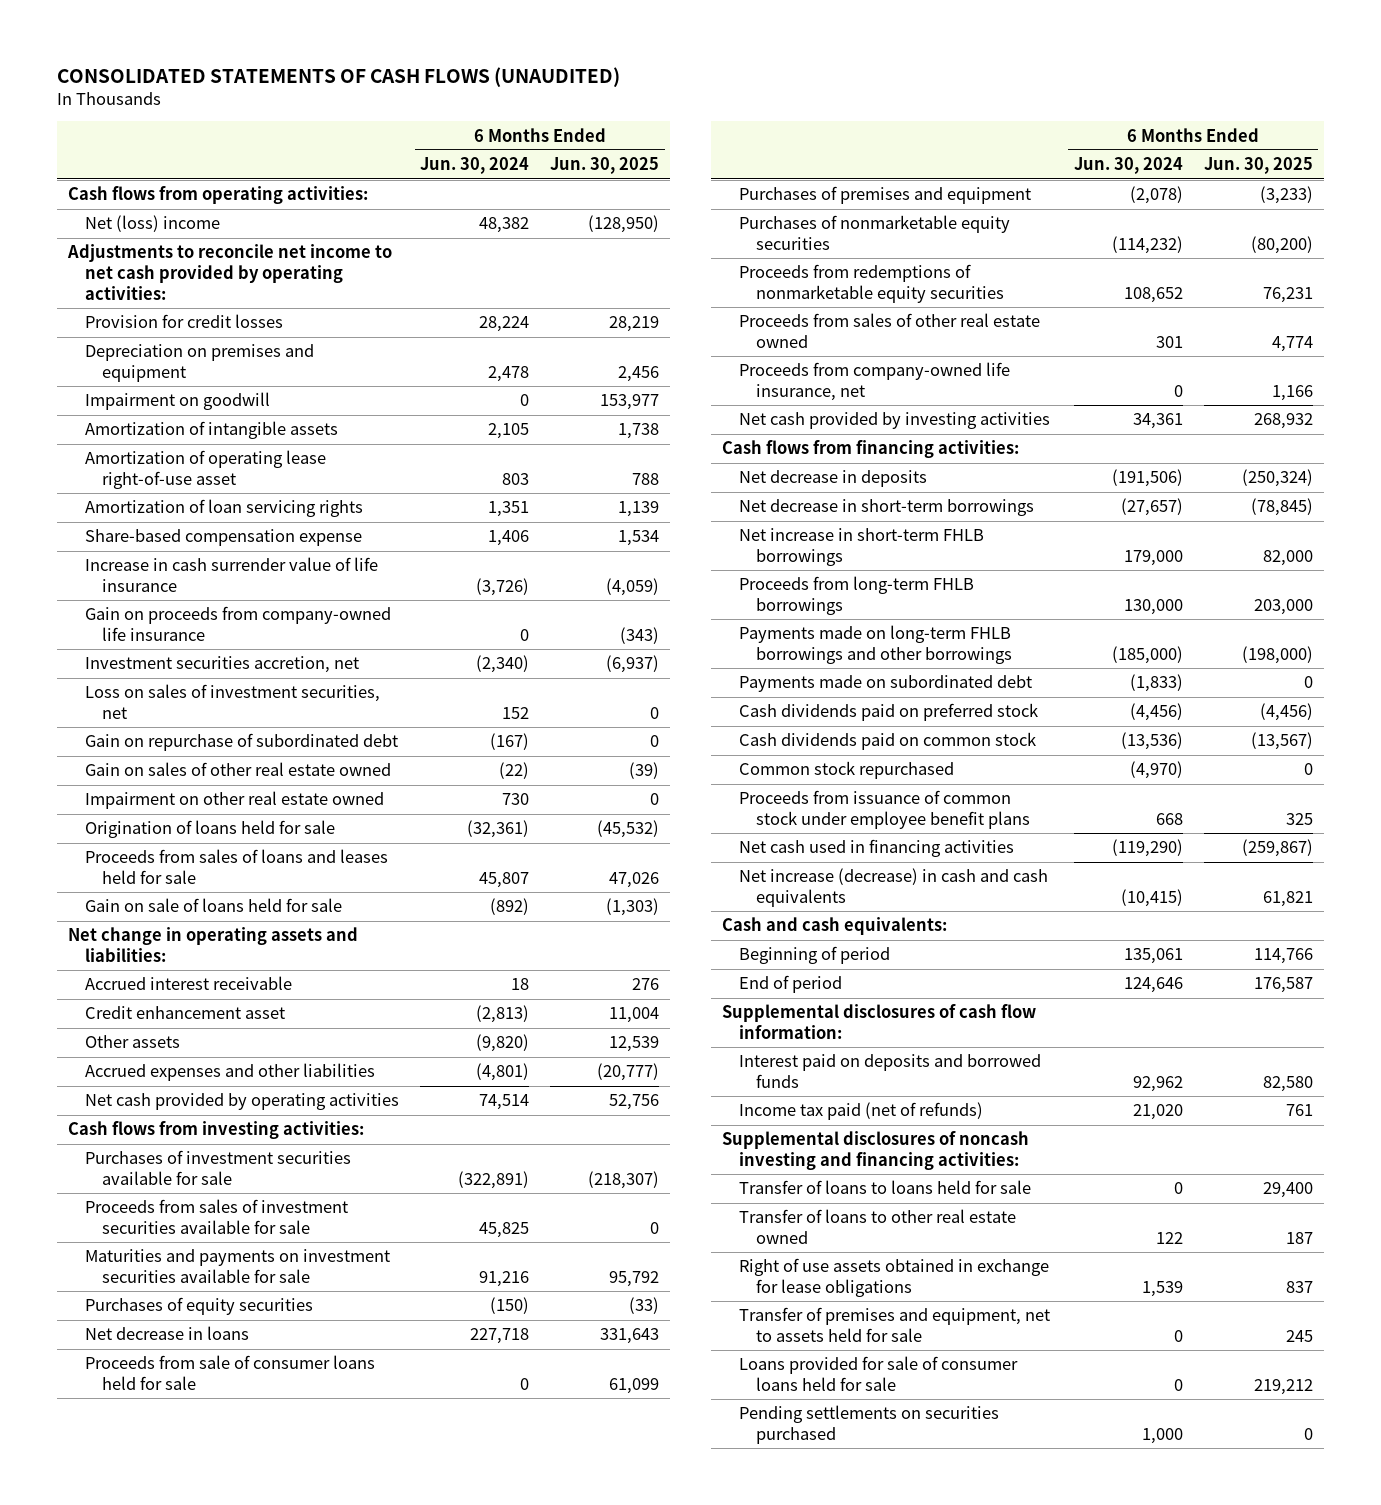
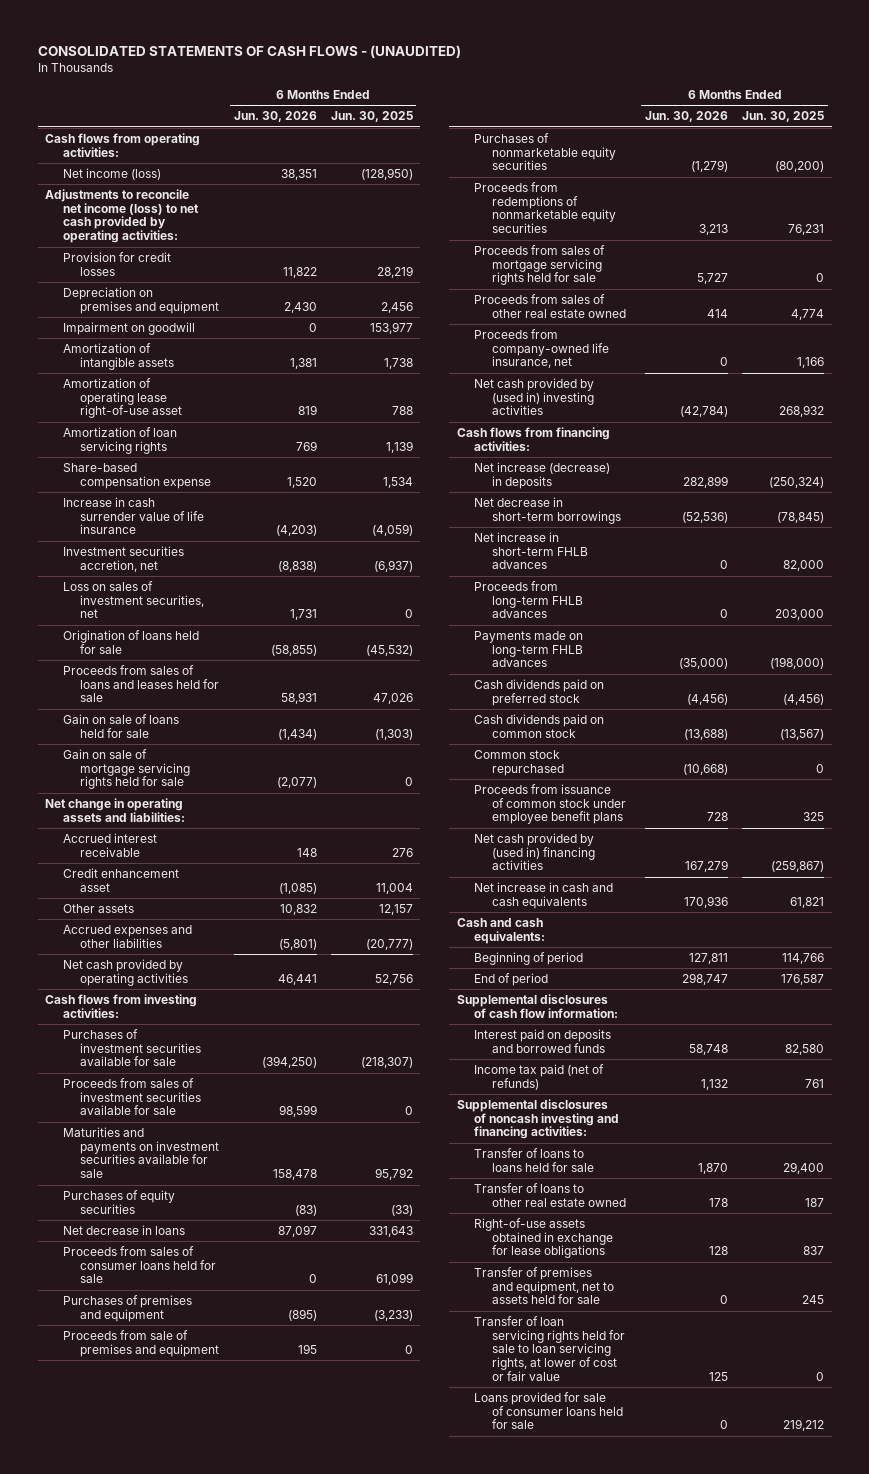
- CONSOLIDATED STATEMENTS OF CASH FLOWS (UNAUDITED)
+ CONSOLIDATED STATEMENTS OF CASH FLOWS - (UNAUDITED)
- | 6 Months Ended Jun. 30, 2024 | 6 Months Ended Jun. 30, 2025
+ | 6 Months Ended Jun. 30, 2026 | 6 Months Ended Jun. 30, 2025
- Net (loss) income | 48,382 | (128,950)
- Adjustments to reconcile net income to net cash provided by operating activities:
+ Net income (loss) | 38,351 | (128,950)
+ Adjustments to reconcile net income (loss) to net cash provided by operating activities:
- Gain on proceeds from company-owned life insurance | 0 | (343)
- Gain on repurchase of subordinated debt | (167) | 0
- Gain on sales of other real estate owned | (22) | (39)
- Impairment on other real estate owned | 730 | 0
+ Gain on sale of mortgage servicing rights held for sale | (2,077) | 0
- Other assets | (9,820) | 12,539
+ Other assets | 10,832 | 12,157
- Proceeds from sale of consumer loans held for sale | 0 | 61,099
+ Proceeds from sales of consumer loans held for sale | 0 | 61,099
+ Proceeds from sale of premises and equipment | 195 | 0
+ Proceeds from sales of mortgage servicing rights held for sale | 5,727 | 0
- Net cash provided by investing activities | 34,361 | 268,932
+ Net cash provided by (used in) investing activities | (42,784) | 268,932
- Net decrease in deposits | (191,506) | (250,324)
+ Net increase (decrease) in deposits | 282,899 | (250,324)
- Net increase in short-term FHLB borrowings | 179,000 | 82,000
- Proceeds from long-term FHLB borrowings | 130,000 | 203,000
- Payments made on long-term FHLB borrowings and other borrowings | (185,000) | (198,000)
- Payments made on subordinated debt | (1,833) | 0
+ Net increase in short-term FHLB advances | 0 | 82,000
+ Proceeds from long-term FHLB advances | 0 | 203,000
+ Payments made on long-term FHLB advances | (35,000) | (198,000)
- Net cash used in financing activities | (119,290) | (259,867)
- Net increase (decrease) in cash and cash equivalents | (10,415) | 61,821
+ Net cash provided by (used in) financing activities | 167,279 | (259,867)
+ Net increase in cash and cash equivalents | 170,936 | 61,821
- Right of use assets obtained in exchange for lease obligations | 1,539 | 837
+ Right-of-use assets obtained in exchange for lease obligations | 128 | 837
+ Transfer of loan servicing rights held for sale to loan servicing rights, at lower of cost or fair value | 125 | 0
- Pending settlements on securities purchased | 1,000 | 0

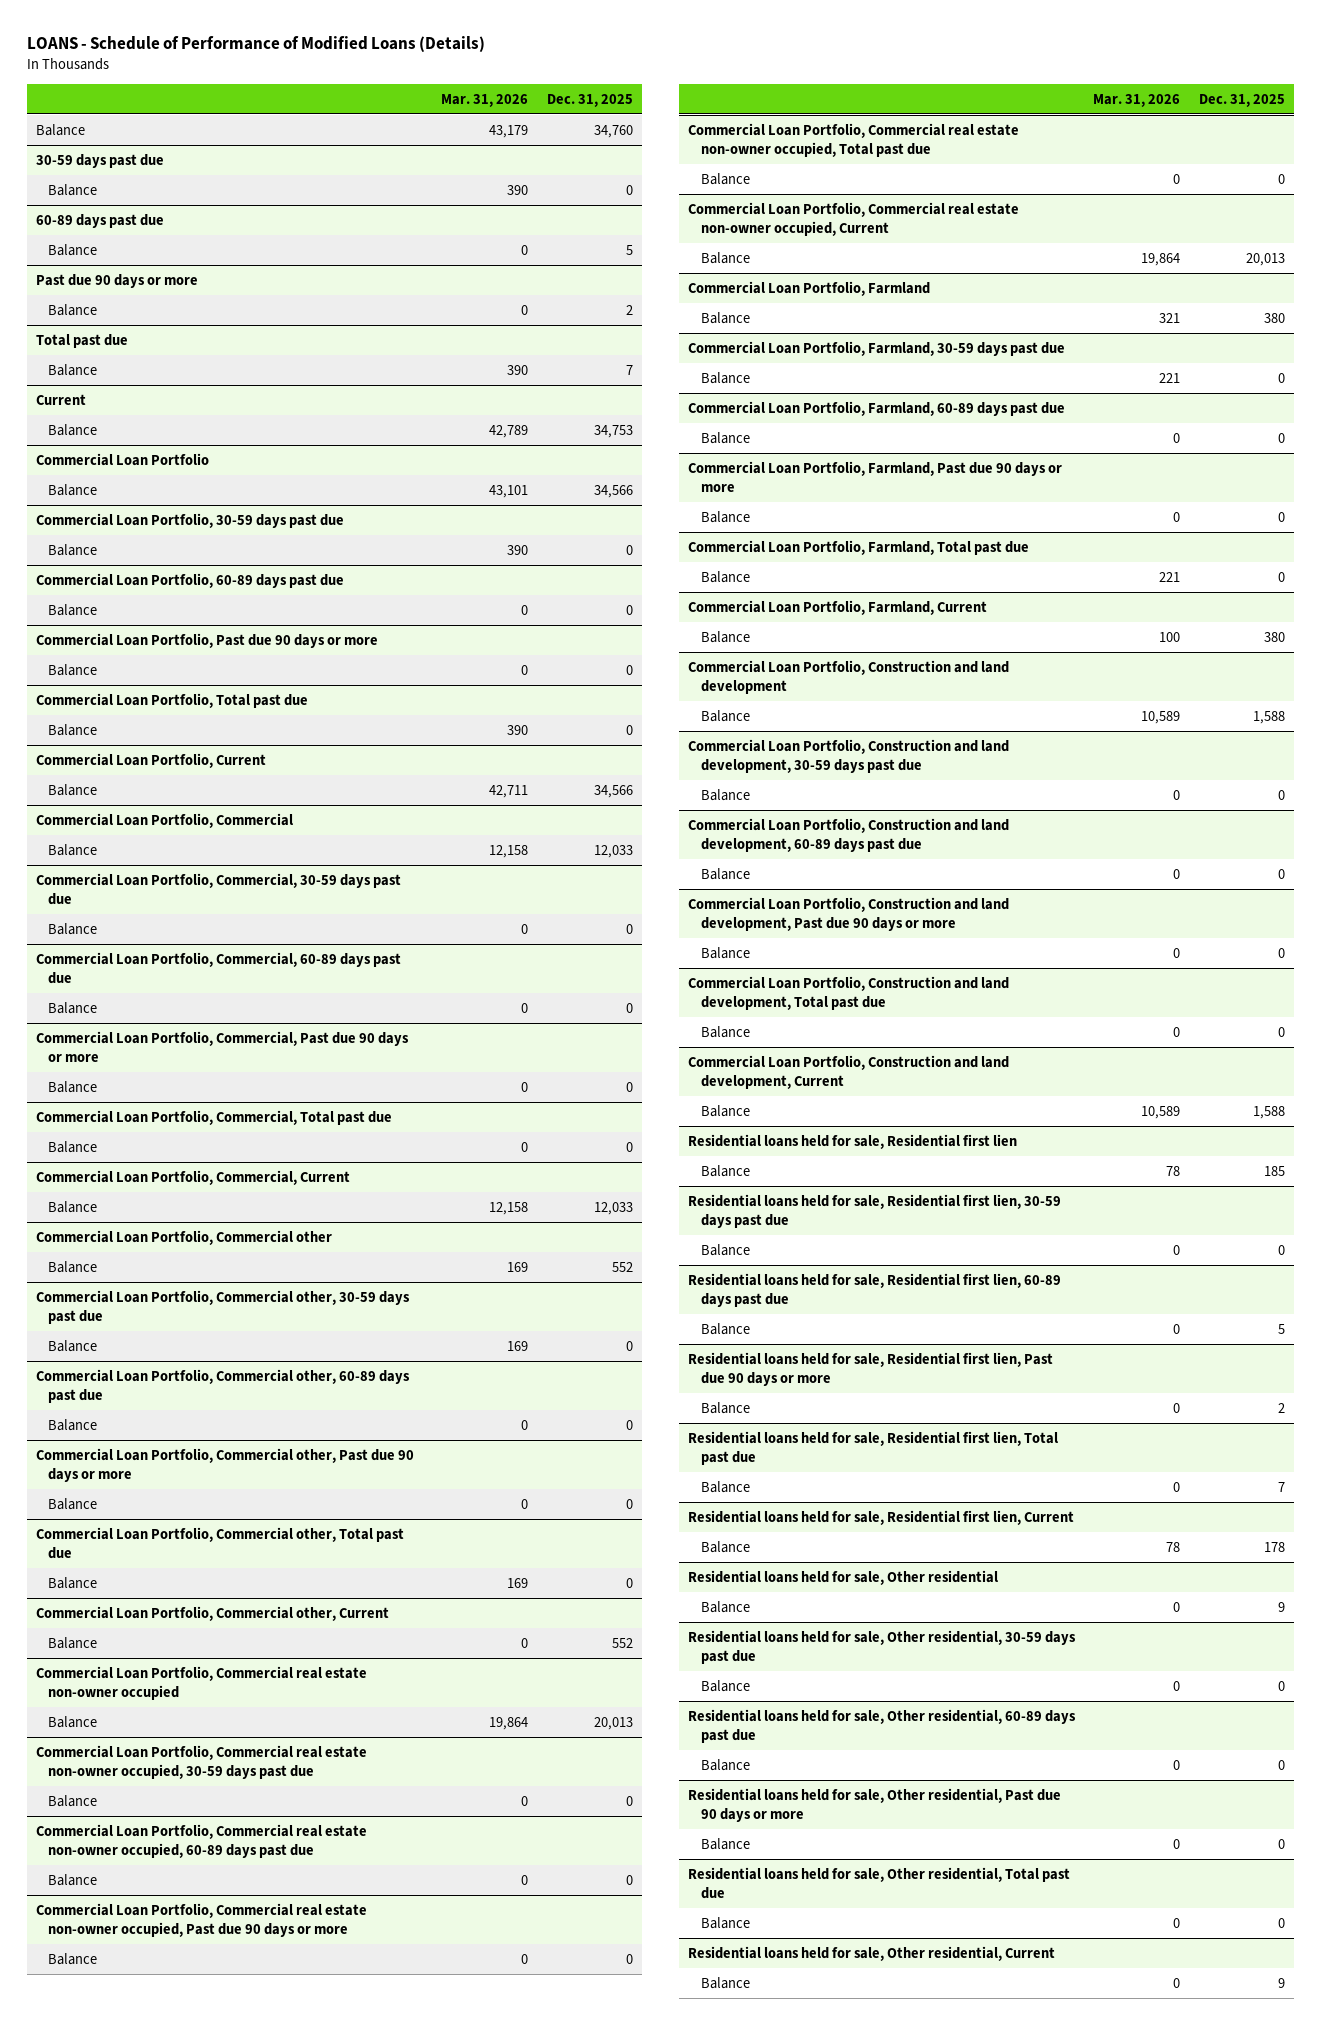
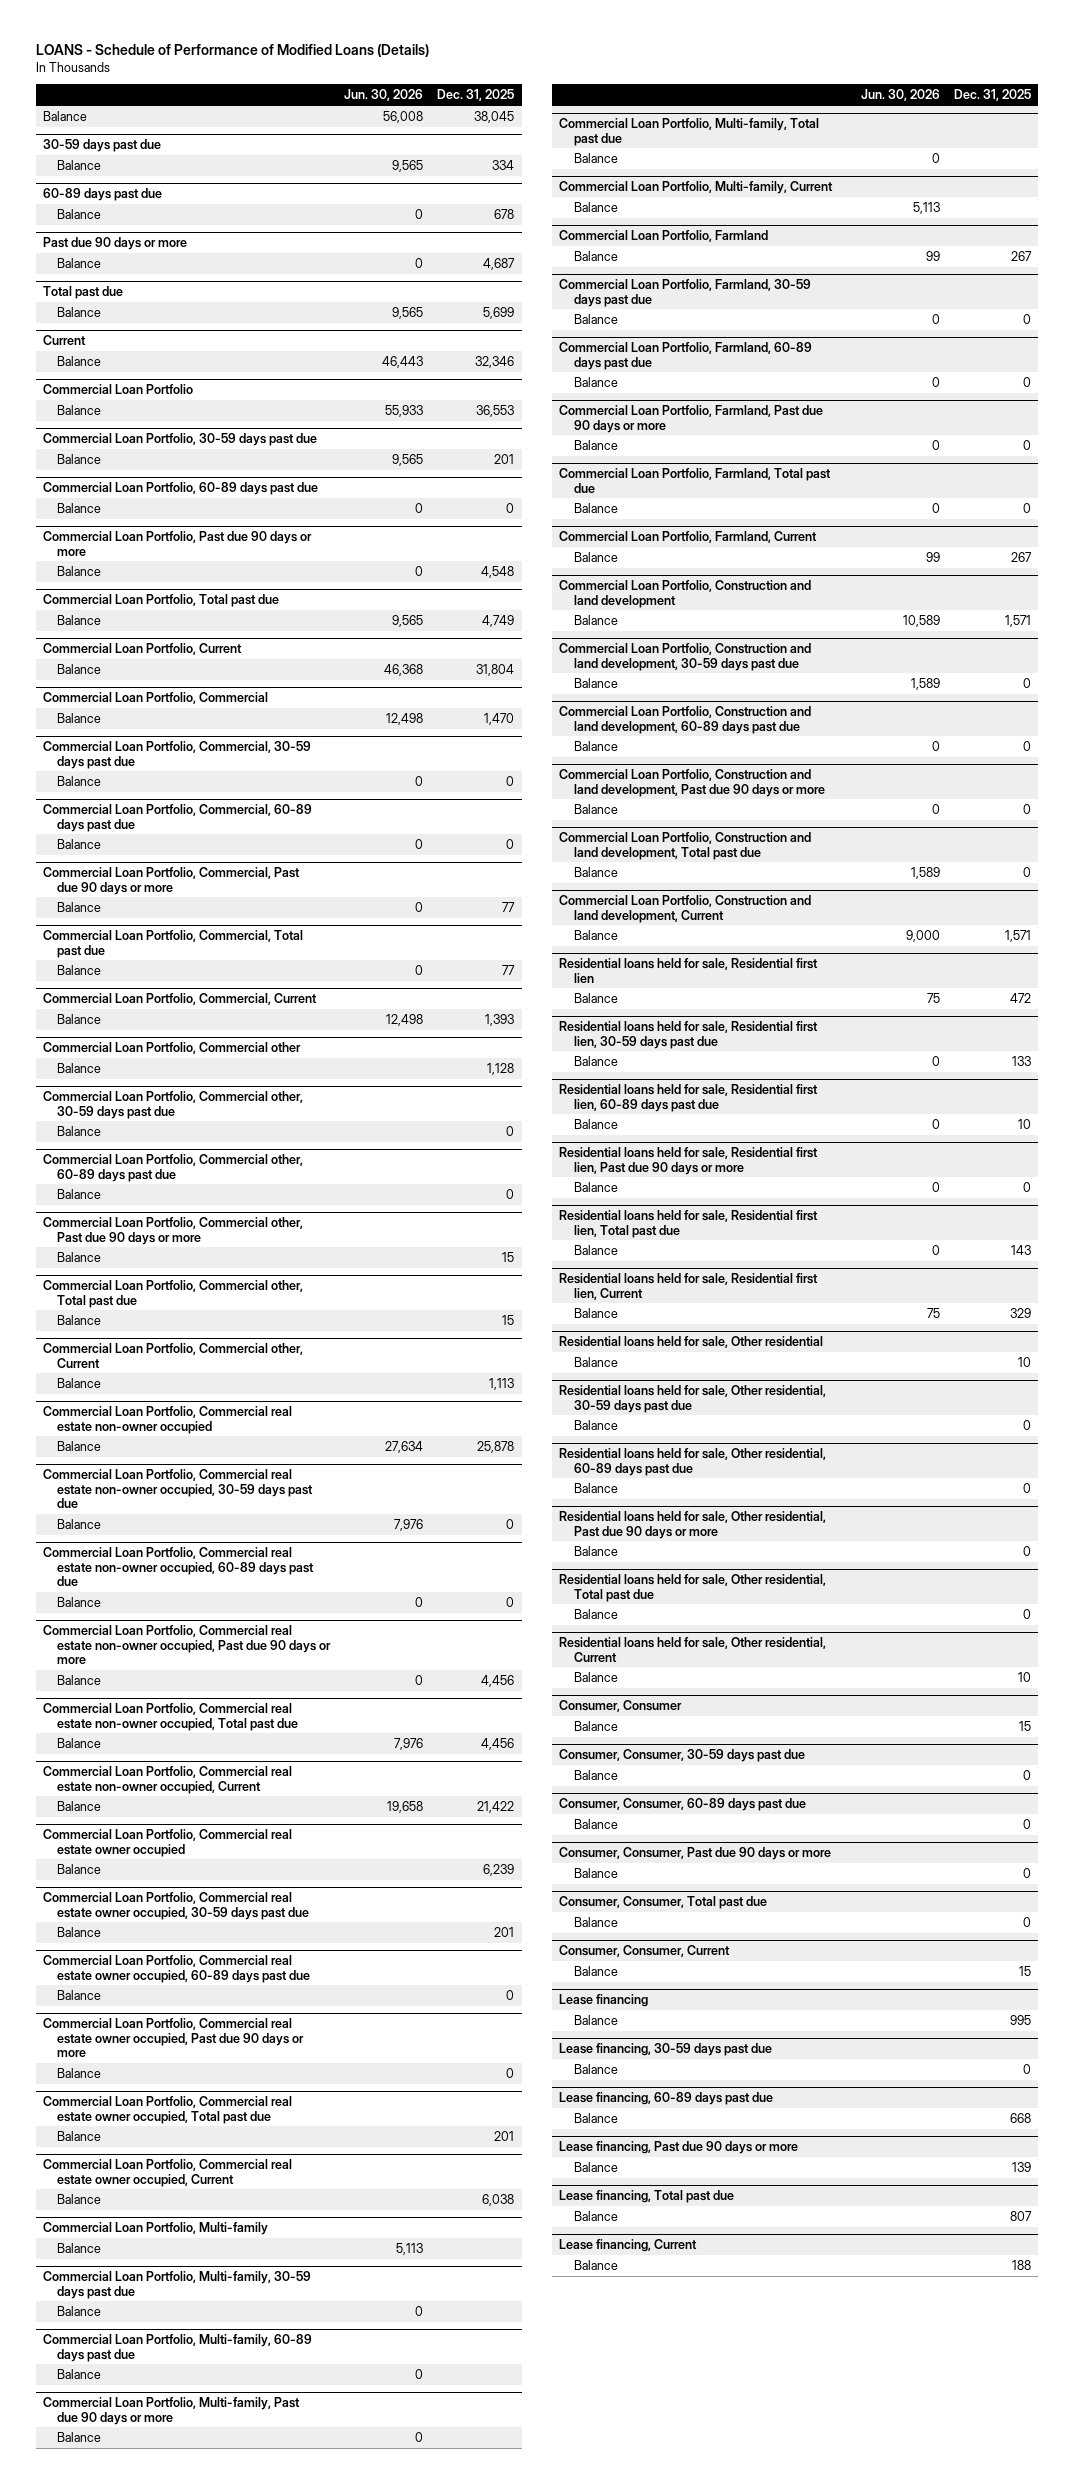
- | Mar. 31, 2026 | Dec. 31, 2025
+ | Jun. 30, 2026 | Dec. 31, 2025
- Balance | 43,179 | 34,760
+ Balance | 56,008 | 38,045
@ 30-59 days past due
- Balance | 390 | 0
+ Balance | 9,565 | 334
@ 60-89 days past due
- Balance | 0 | 5
+ Balance | 0 | 678
@ Past due 90 days or more
- Balance | 0 | 2
+ Balance | 0 | 4,687
@ Total past due
- Balance | 390 | 7
+ Balance | 9,565 | 5,699
@ Current
- Balance | 42,789 | 34,753
+ Balance | 46,443 | 32,346
@ Commercial Loan Portfolio
- Balance | 43,101 | 34,566
+ Balance | 55,933 | 36,553
@ Commercial Loan Portfolio, 30-59 days past due
- Balance | 390 | 0
+ Balance | 9,565 | 201
@ Commercial Loan Portfolio, Past due 90 days or more
- Balance | 0 | 0
+ Balance | 0 | 4,548
@ Commercial Loan Portfolio, Total past due
- Balance | 390 | 0
+ Balance | 9,565 | 4,749
@ Commercial Loan Portfolio, Current
- Balance | 42,711 | 34,566
+ Balance | 46,368 | 31,804
@ Commercial Loan Portfolio, Commercial
- Balance | 12,158 | 12,033
+ Balance | 12,498 | 1,470
@ Commercial Loan Portfolio, Commercial, Past due 90 days or more
- Balance | 0 | 0
+ Balance | 0 | 77
@ Commercial Loan Portfolio, Commercial, Total past due
- Balance | 0 | 0
+ Balance | 0 | 77
@ Commercial Loan Portfolio, Commercial, Current
- Balance | 12,158 | 12,033
+ Balance | 12,498 | 1,393
@ Commercial Loan Portfolio, Commercial other
- Balance | 169 | 552
+ Balance | | 1,128
@ Commercial Loan Portfolio, Commercial other, Past due 90 days or more
- Balance | 0 | 0
+ Balance | | 15
@ Commercial Loan Portfolio, Commercial other, Total past due
- Balance | 169 | 0
+ Balance | | 15
@ Commercial Loan Portfolio, Commercial other, Current
- Balance | 0 | 552
+ Balance | | 1,113
@ Commercial Loan Portfolio, Commercial real estate non-owner occupied
- Balance | 19,864 | 20,013
+ Balance | 27,634 | 25,878
@ Commercial Loan Portfolio, Commercial real estate non-owner occupied, Past due 90 days or more
- Balance | 0 | 0
+ Balance | 0 | 4,456
@ Commercial Loan Portfolio, Commercial real estate non-owner occupied, Total past due
- Balance | 0 | 0
+ Balance | 7,976 | 4,456
@ Commercial Loan Portfolio, Commercial real estate non-owner occupied, Current
- Balance | 19,864 | 20,013
+ Balance | 19,658 | 21,422
+ Commercial Loan Portfolio, Commercial real estate owner occupied
+ Balance | | 6,239
+ Commercial Loan Portfolio, Commercial real estate owner occupied, 30-59 days past due
+ Balance | | 201
+ Commercial Loan Portfolio, Commercial real estate owner occupied, 60-89 days past due
+ Balance | | 0
+ Commercial Loan Portfolio, Commercial real estate owner occupied, Past due 90 days or more
+ Balance | | 0
+ Commercial Loan Portfolio, Commercial real estate owner occupied, Total past due
+ Balance | | 201
+ Commercial Loan Portfolio, Commercial real estate owner occupied, Current
+ Balance | | 6,038
+ Commercial Loan Portfolio, Multi-family
+ Balance | 5,113 |
+ Commercial Loan Portfolio, Multi-family, 30-59 days past due
+ Balance | 0 |
+ Commercial Loan Portfolio, Multi-family, 60-89 days past due
+ Balance | 0 |
+ Commercial Loan Portfolio, Multi-family, Past due 90 days or more
+ Balance | 0 |
+ Commercial Loan Portfolio, Multi-family, Total past due
+ Balance | 0 |
+ Commercial Loan Portfolio, Multi-family, Current
+ Balance | 5,113 |
@ Commercial Loan Portfolio, Farmland
- Balance | 321 | 380
+ Balance | 99 | 267
@ Commercial Loan Portfolio, Farmland, Current
- Balance | 100 | 380
+ Balance | 99 | 267
@ Commercial Loan Portfolio, Construction and land development
- Balance | 10,589 | 1,588
+ Balance | 10,589 | 1,571
@ Commercial Loan Portfolio, Construction and land development, Current
- Balance | 10,589 | 1,588
+ Balance | 9,000 | 1,571
@ Residential loans held for sale, Residential first lien
- Balance | 78 | 185
+ Balance | 75 | 472
@ Residential loans held for sale, Residential first lien, 30-59 days past due
- Balance | 0 | 0
+ Balance | 0 | 133
@ Residential loans held for sale, Residential first lien, 60-89 days past due
- Balance | 0 | 5
+ Balance | 0 | 10
@ Residential loans held for sale, Residential first lien, Past due 90 days or more
- Balance | 0 | 2
+ Balance | 0 | 0
@ Residential loans held for sale, Residential first lien, Total past due
- Balance | 0 | 7
+ Balance | 0 | 143
@ Residential loans held for sale, Residential first lien, Current
- Balance | 78 | 178
+ Balance | 75 | 329
@ Residential loans held for sale, Other residential
- Balance | 0 | 9
+ Balance | | 10
@ Residential loans held for sale, Other residential, Current
- Balance | 0 | 9
+ Balance | | 10
+ Consumer, Consumer
+ Balance | | 15
+ Consumer, Consumer, 30-59 days past due
+ Balance | | 0
+ Consumer, Consumer, 60-89 days past due
+ Balance | | 0
+ Consumer, Consumer, Past due 90 days or more
+ Balance | | 0
+ Consumer, Consumer, Total past due
+ Balance | | 0
+ Consumer, Consumer, Current
+ Balance | | 15
+ Lease financing
+ Balance | | 995
+ Lease financing, 30-59 days past due
+ Balance | | 0
+ Lease financing, 60-89 days past due
+ Balance | | 668
+ Lease financing, Past due 90 days or more
+ Balance | | 139
+ Lease financing, Total past due
+ Balance | | 807
+ Lease financing, Current
+ Balance | | 188

